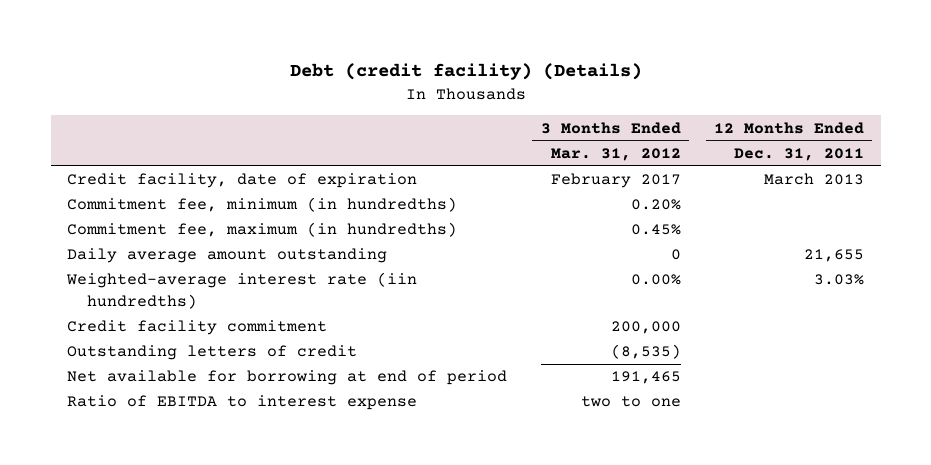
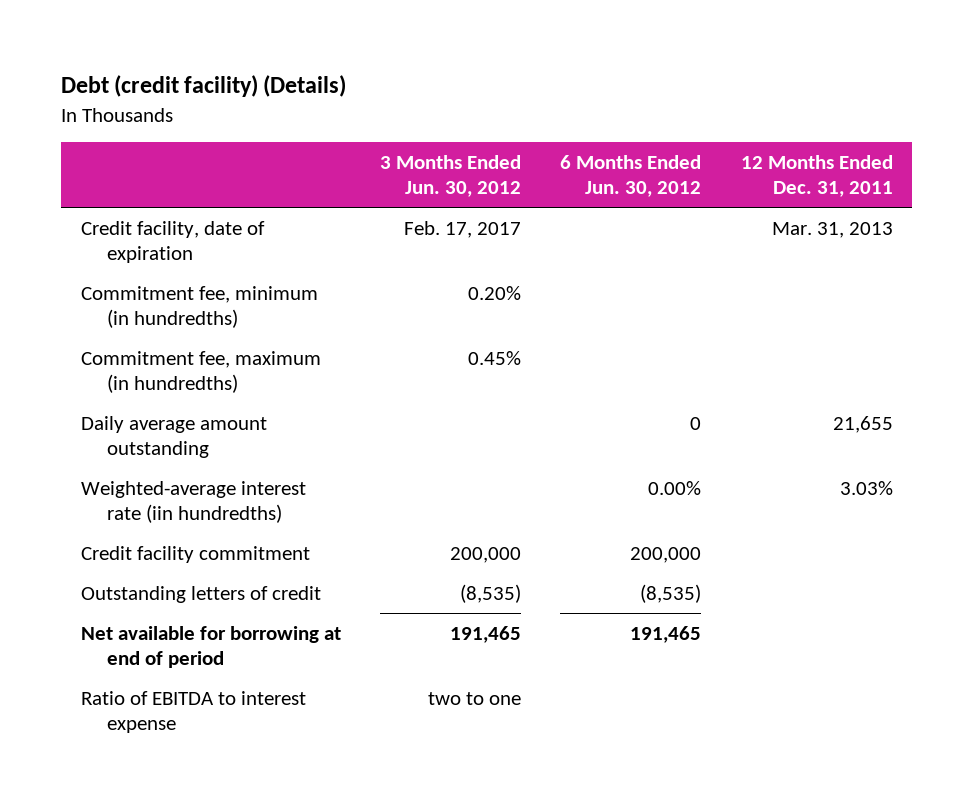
- | 3 Months Ended Mar. 31, 2012 | 12 Months Ended Dec. 31, 2011
+ | 3 Months Ended Jun. 30, 2012 | 6 Months Ended Jun. 30, 2012 | 12 Months Ended Dec. 31, 2011
- Credit facility, date of expiration | February 2017 | March 2013
+ Credit facility, date of expiration | Feb. 17, 2017 | | Mar. 31, 2013

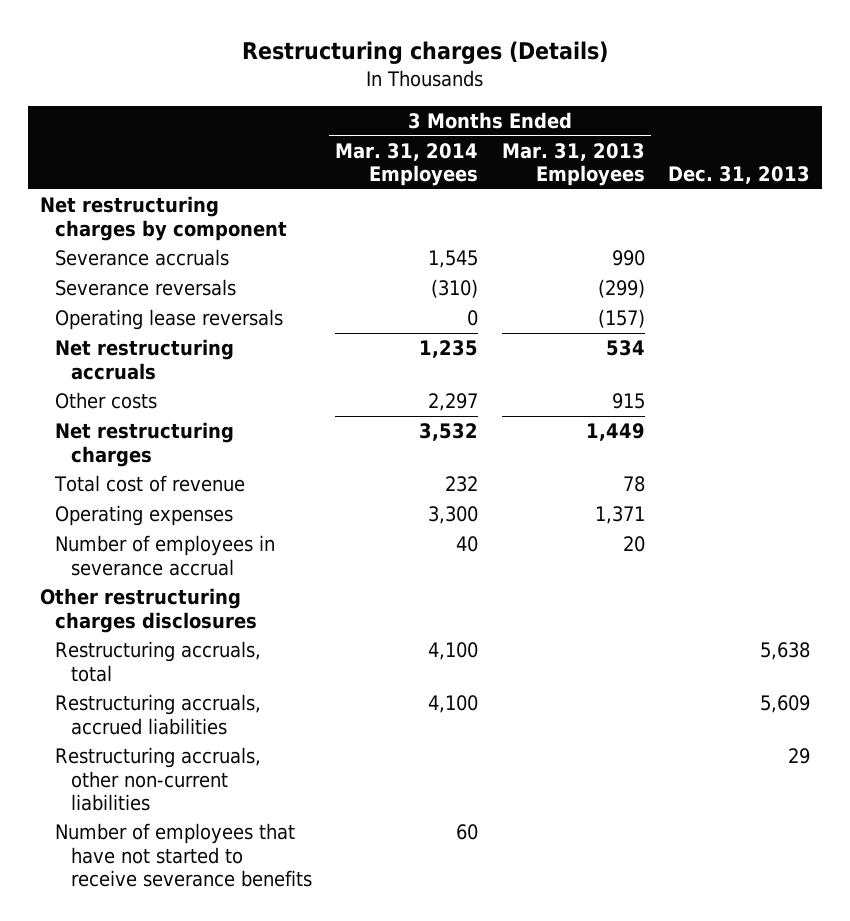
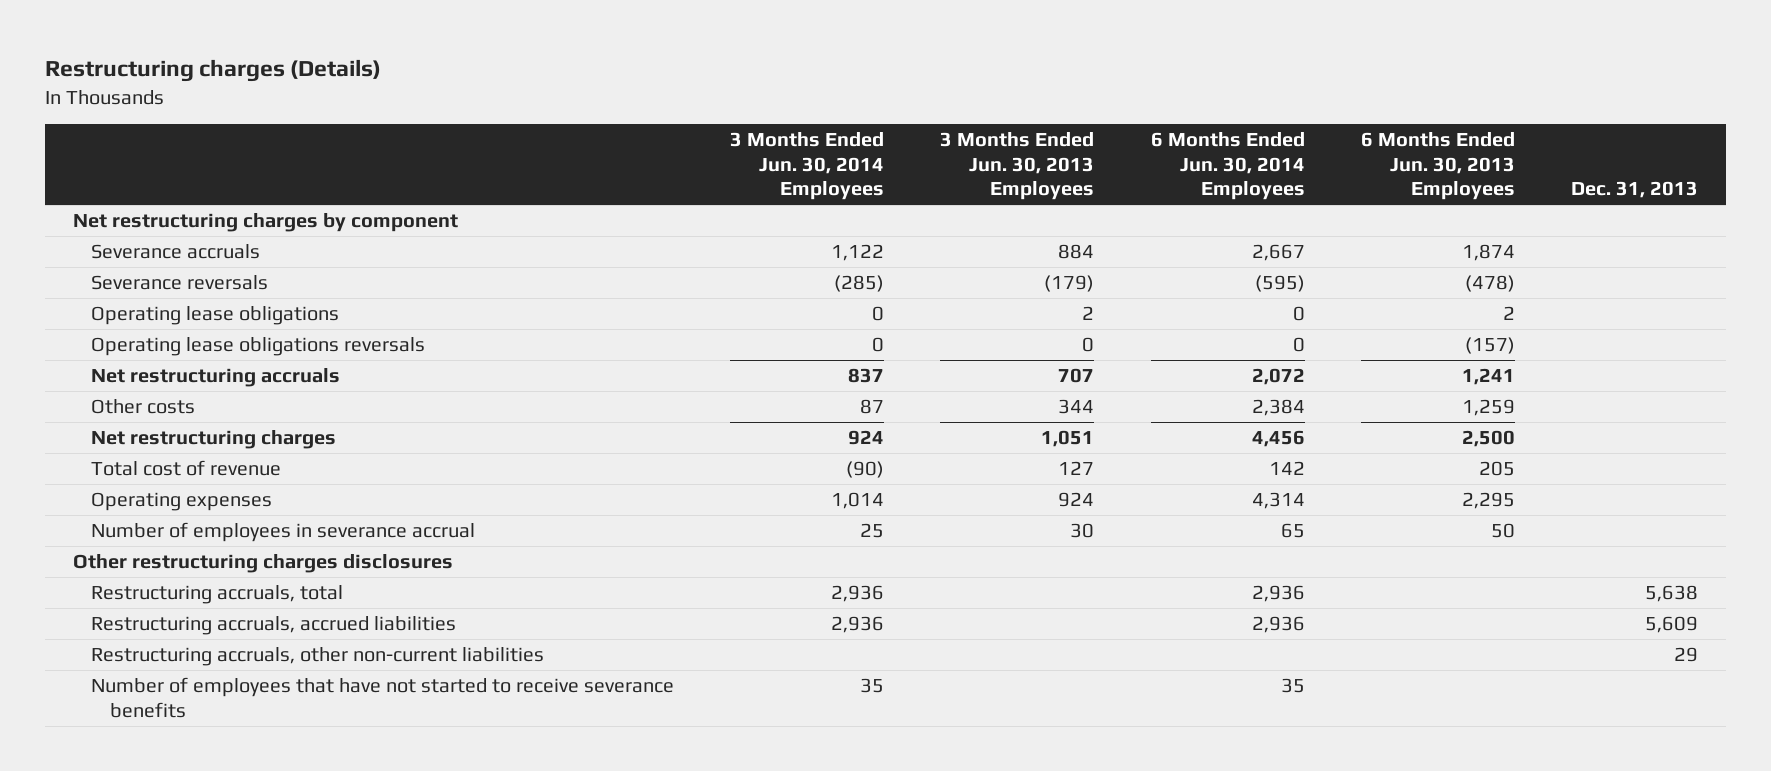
- | 3 Months Ended Mar. 31, 2014 Employees | 3 Months Ended Mar. 31, 2013 Employees | Dec. 31, 2013
+ | 3 Months Ended Jun. 30, 2014 Employees | 3 Months Ended Jun. 30, 2013 Employees | 6 Months Ended Jun. 30, 2014 Employees | 6 Months Ended Jun. 30, 2013 Employees | Dec. 31, 2013
- Operating lease reversals | 0 | (157) |
+ Operating lease obligations | 0 | 2 | 0 | 2 |
+ Operating lease obligations reversals | 0 | 0 | 0 | (157) |

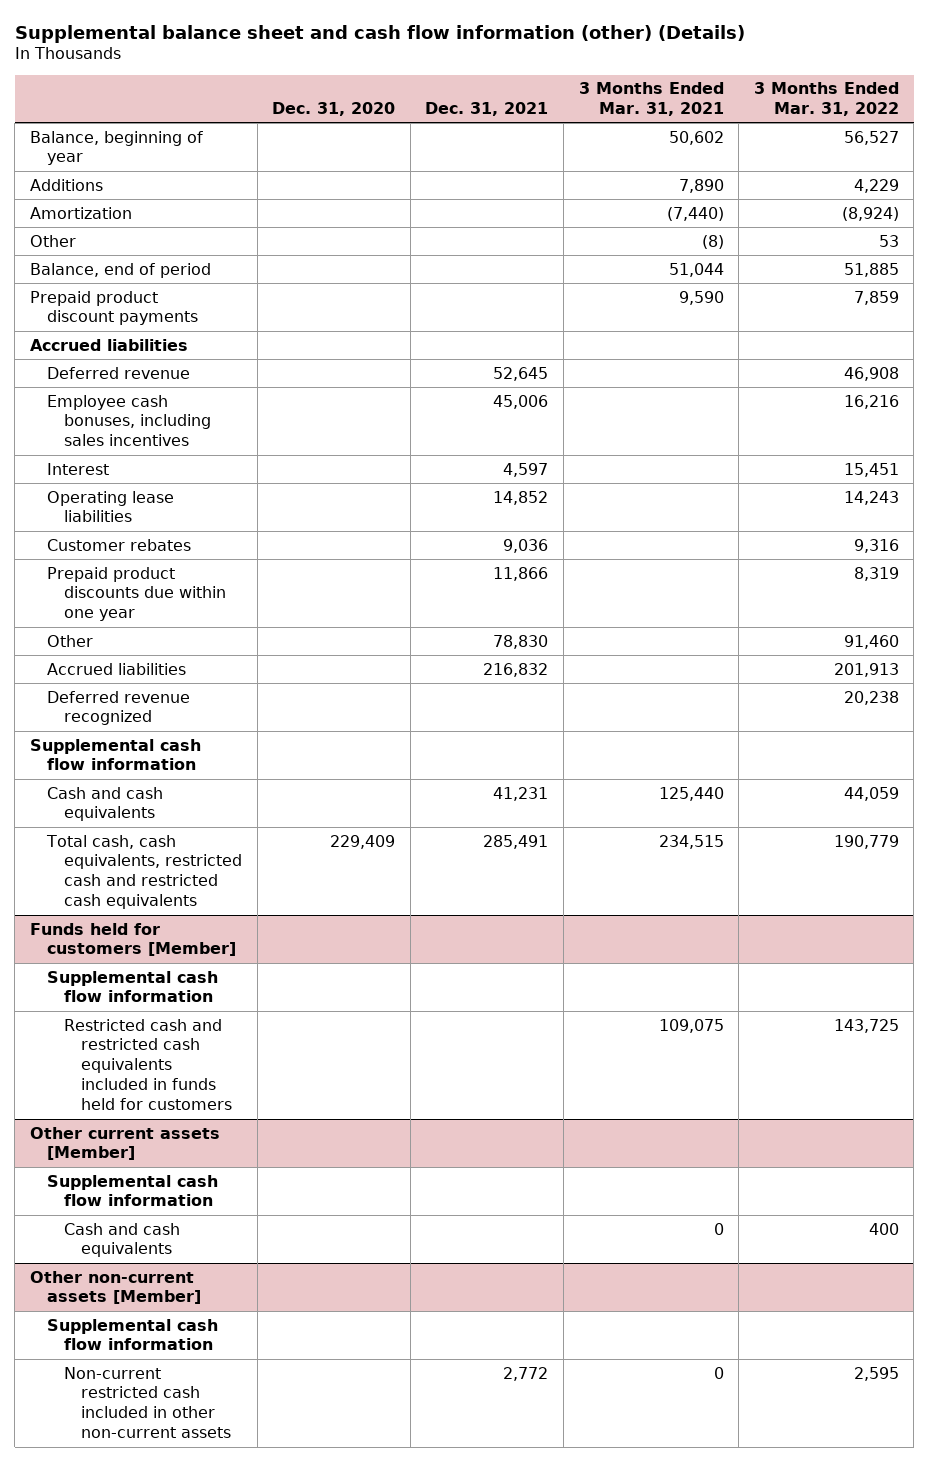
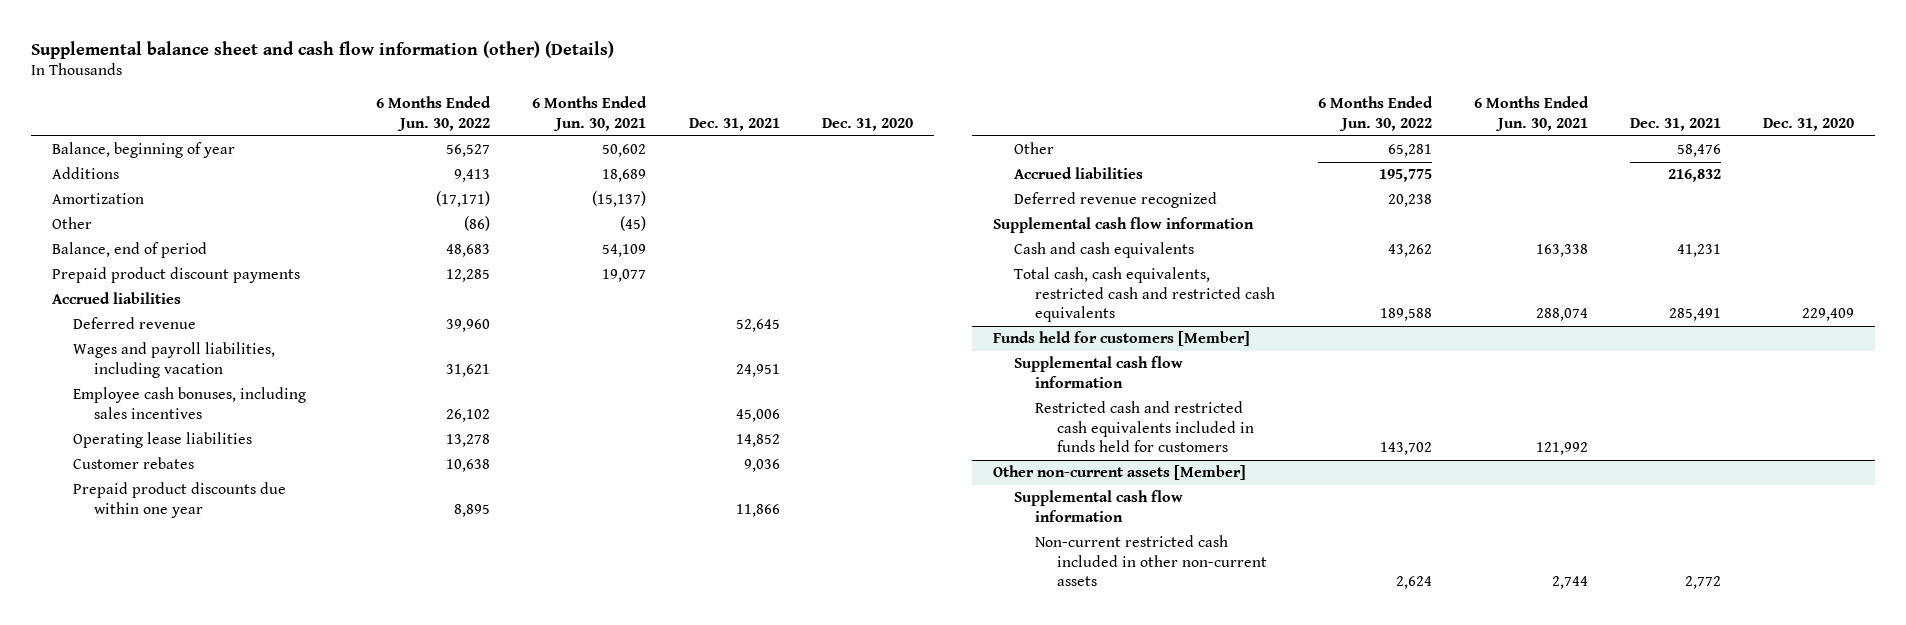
- | Dec. 31, 2020 | Dec. 31, 2021 | 3 Months Ended Mar. 31, 2021 | 3 Months Ended Mar. 31, 2022
+ | 6 Months Ended Jun. 30, 2022 | 6 Months Ended Jun. 30, 2021 | Dec. 31, 2021 | Dec. 31, 2020
+ Wages and payroll liabilities, including vacation | 31,621 | | 24,951 |
- Interest | | 4,597 | | 15,451
- Other | | 78,830 | | 91,460
+ Other | 65,281 | | 58,476 |
- Other current assets [Member]
- Supplemental cash flow information
- Cash and cash equivalents | | | 0 | 400

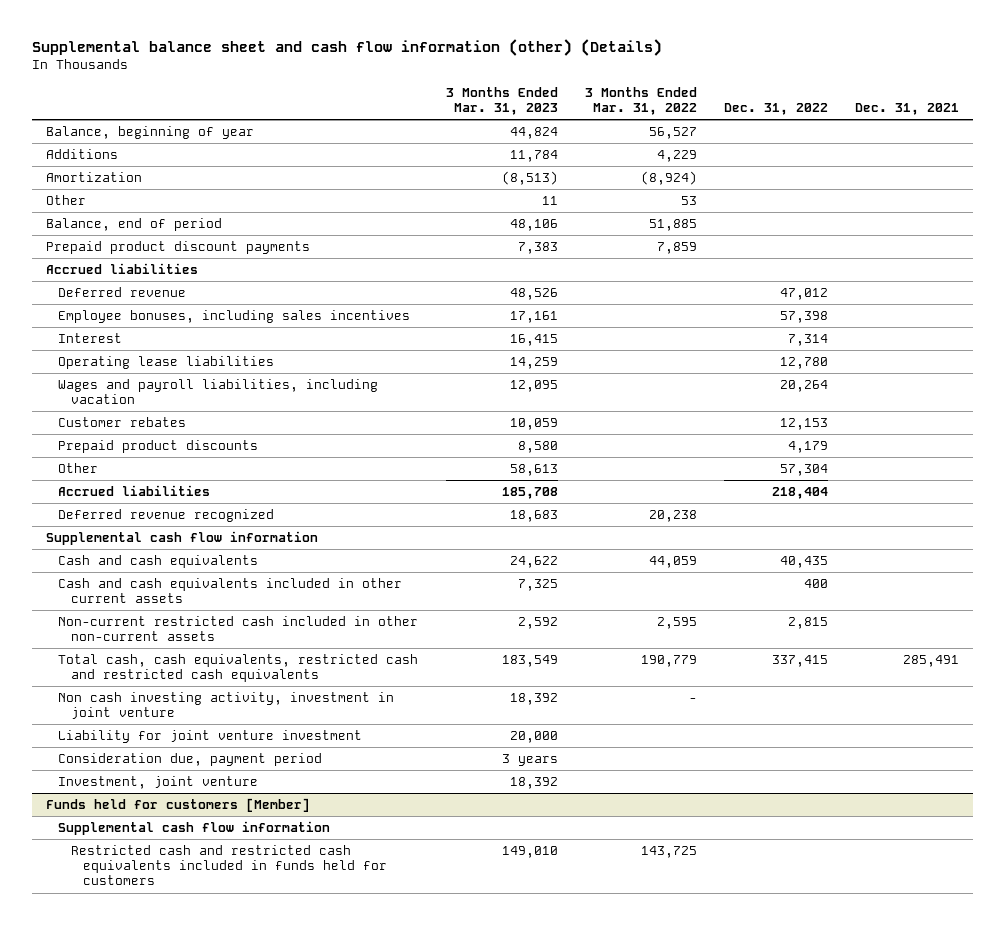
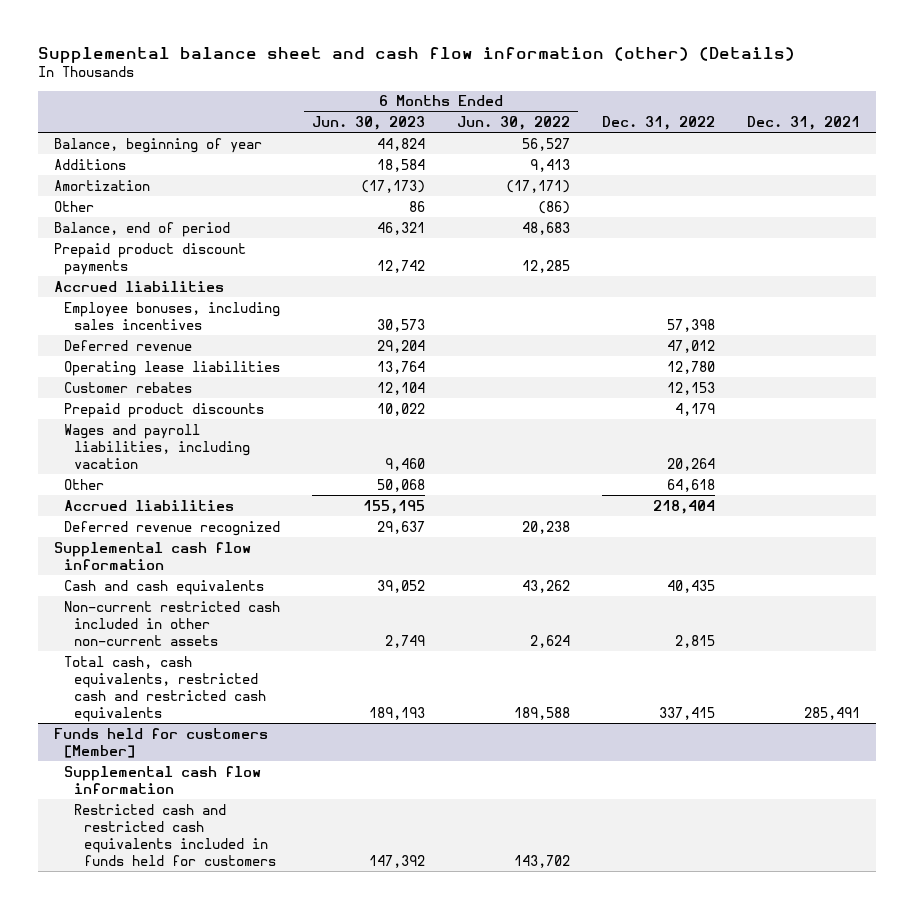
- | 3 Months Ended Mar. 31, 2023 | 3 Months Ended Mar. 31, 2022 | Dec. 31, 2022 | Dec. 31, 2021
+ | 6 Months Ended Jun. 30, 2023 | 6 Months Ended Jun. 30, 2022 | Dec. 31, 2022 | Dec. 31, 2021
- Interest | 16,415 | | 7,314 |
moved down: Deferred revenue | 29,204 | | 47,012 |
- Other | 58,613 | | 57,304 |
moved down: Wages and payroll liabilities, including vacation | 9,460 | | 20,264 |
+ Other | 50,068 | | 64,618 |
- Cash and cash equivalents included in other current assets | 7,325 | | 400 |
- Non cash investing activity, investment in joint venture | 18,392 | - | |
- Liability for joint venture investment | 20,000 | | |
- Consideration due, payment period | 3 years | | |
- Investment, joint venture | 18,392 | | |

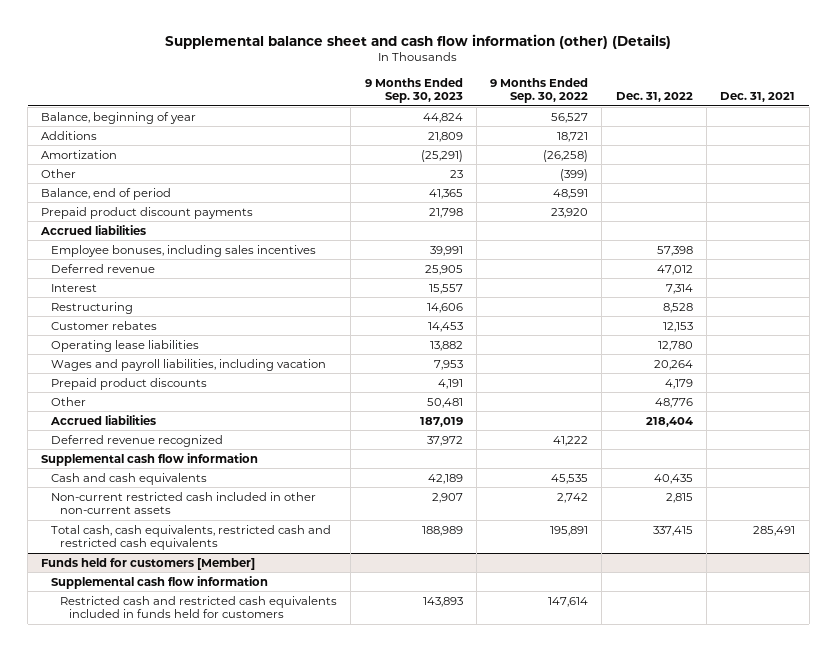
- | 6 Months Ended Jun. 30, 2023 | 6 Months Ended Jun. 30, 2022 | Dec. 31, 2022 | Dec. 31, 2021
+ | 9 Months Ended Sep. 30, 2023 | 9 Months Ended Sep. 30, 2022 | Dec. 31, 2022 | Dec. 31, 2021
+ Interest | 15,557 | | 7,314 |
+ Restructuring | 14,606 | | 8,528 |
moved down: Operating lease liabilities | 13,882 | | 12,780 |
- Other | 50,068 | | 64,618 |
moved down: Prepaid product discounts | 4,191 | | 4,179 |
+ Other | 50,481 | | 48,776 |

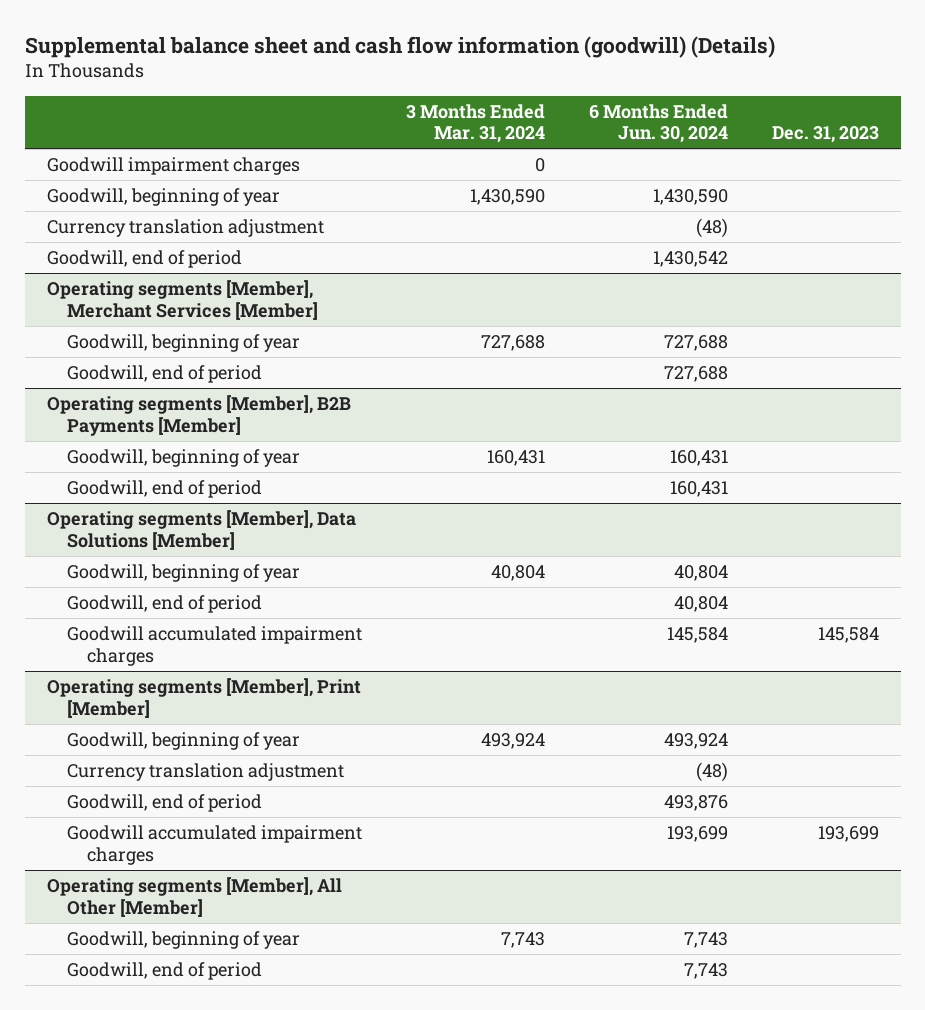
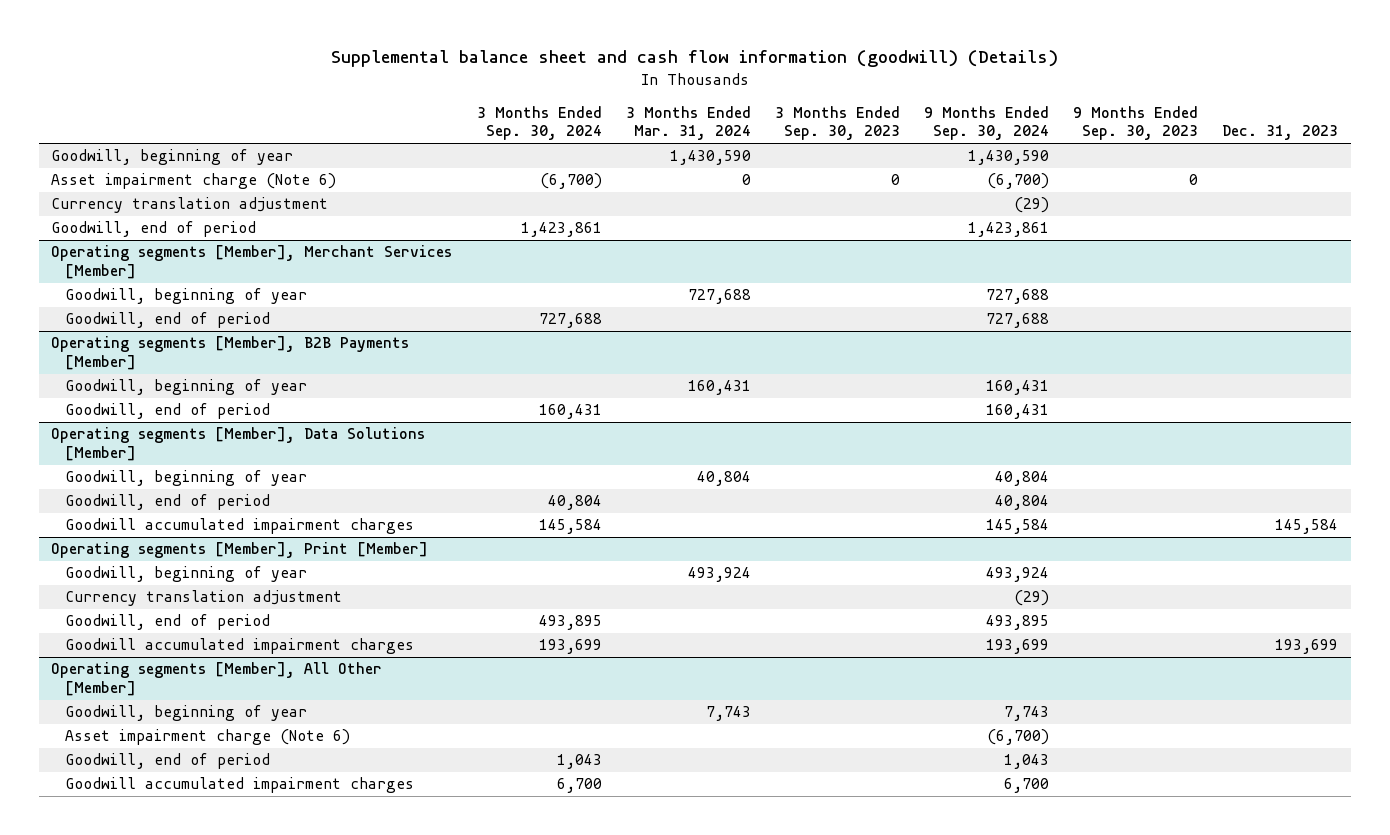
- | 3 Months Ended Mar. 31, 2024 | 6 Months Ended Jun. 30, 2024 | Dec. 31, 2023
+ | 3 Months Ended Sep. 30, 2024 | 3 Months Ended Mar. 31, 2024 | 3 Months Ended Sep. 30, 2023 | 9 Months Ended Sep. 30, 2024 | 9 Months Ended Sep. 30, 2023 | Dec. 31, 2023
- Goodwill impairment charges | 0 | |
+ Asset impairment charge (Note 6) | (6,700) | 0 | 0 | (6,700) | 0 |
@ Operating segments [Member], All Other [Member]
+ Asset impairment charge (Note 6) | | | | (6,700) | |
+ Goodwill accumulated impairment charges | 6,700 | | | 6,700 | |

